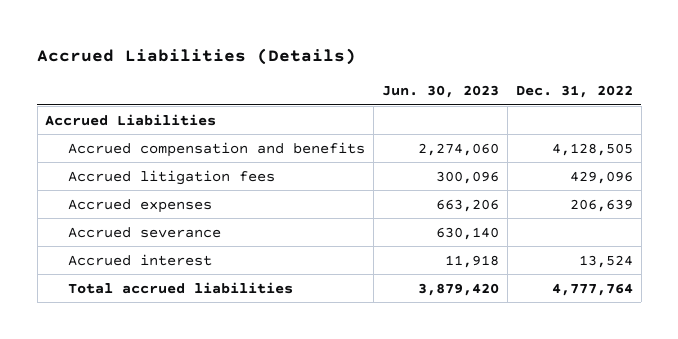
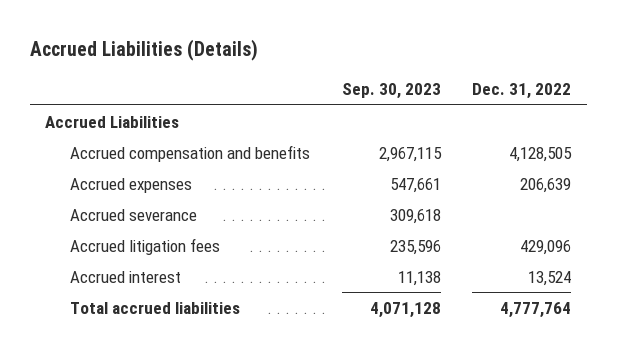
- | Jun. 30, 2023 | Dec. 31, 2022
+ | Sep. 30, 2023 | Dec. 31, 2022
moved down: Accrued litigation fees | 235,596 | 429,096

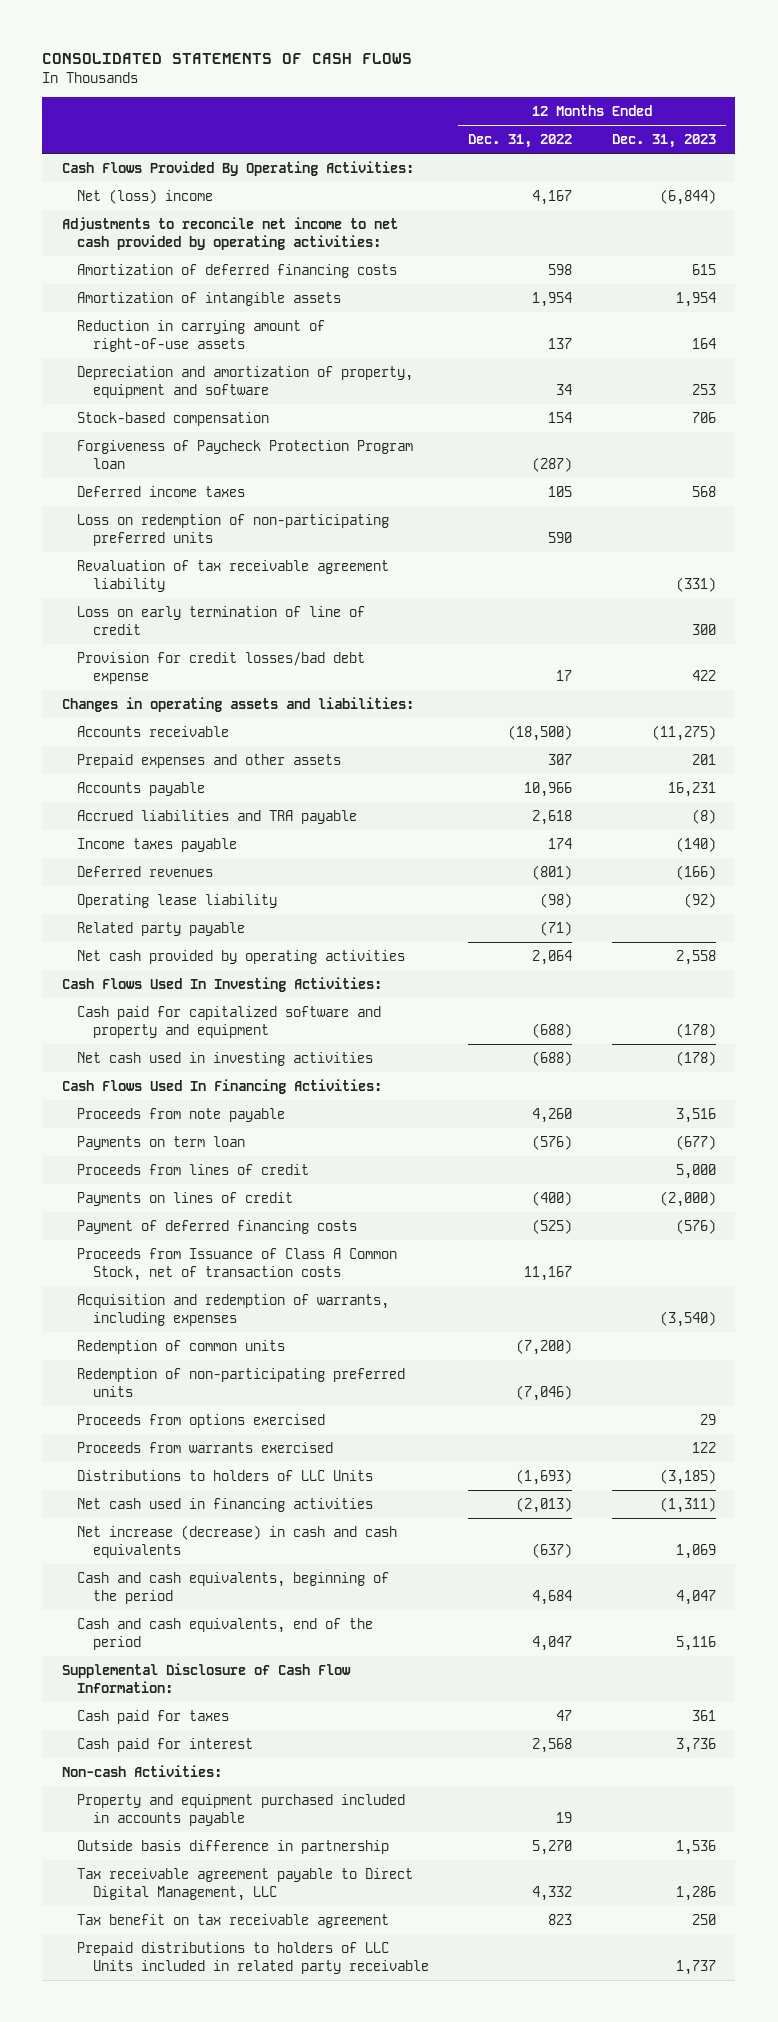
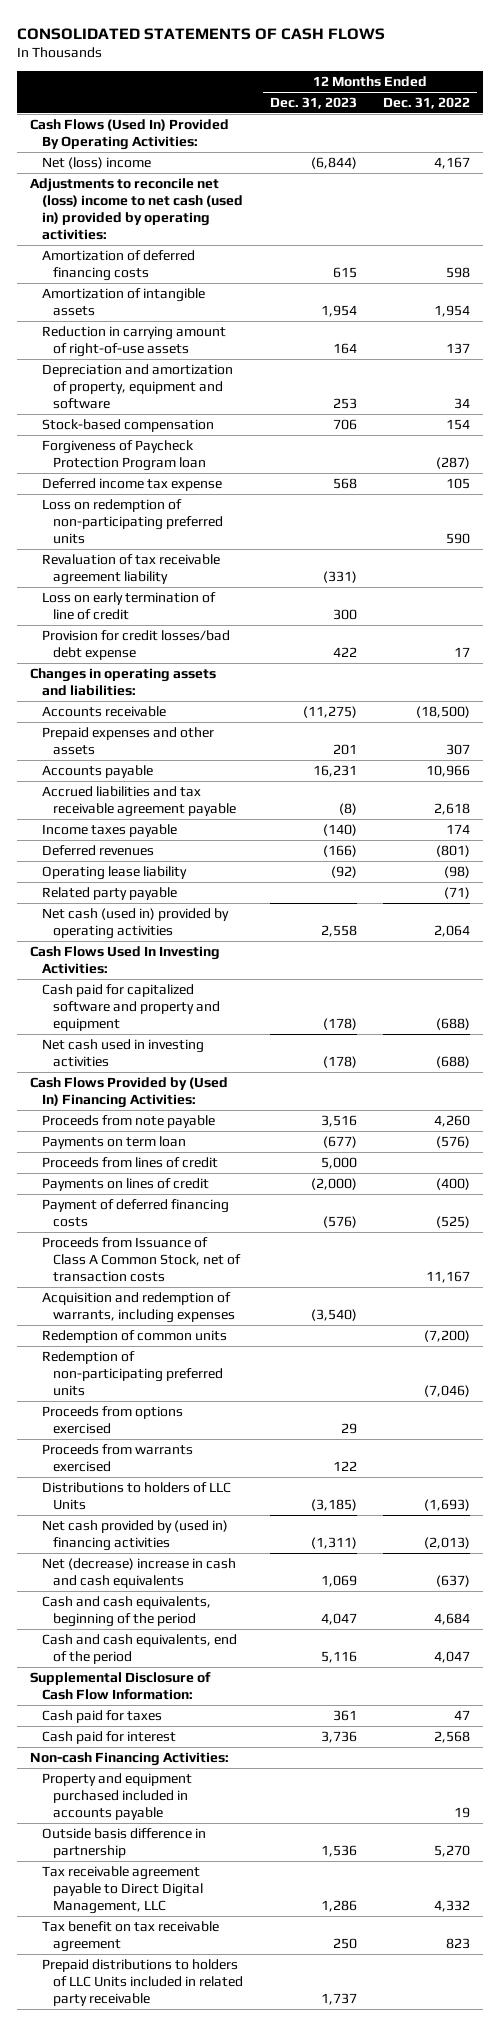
- | 12 Months Ended Dec. 31, 2022 | 12 Months Ended Dec. 31, 2023
+ | 12 Months Ended Dec. 31, 2023 | 12 Months Ended Dec. 31, 2022
- Cash Flows Provided By Operating Activities:
+ Cash Flows (Used In) Provided By Operating Activities:
- Adjustments to reconcile net income to net cash provided by operating activities:
+ Adjustments to reconcile net (loss) income to net cash (used in) provided by operating activities:
- Deferred income taxes | 105 | 568
+ Deferred income tax expense | 568 | 105
- Accrued liabilities and TRA payable | 2,618 | (8)
+ Accrued liabilities and tax receivable agreement payable | (8) | 2,618
- Net cash provided by operating activities | 2,064 | 2,558
+ Net cash (used in) provided by operating activities | 2,558 | 2,064
- Cash Flows Used In Financing Activities:
+ Cash Flows Provided by (Used In) Financing Activities:
- Net cash used in financing activities | (2,013) | (1,311)
- Net increase (decrease) in cash and cash equivalents | (637) | 1,069
+ Net cash provided by (used in) financing activities | (1,311) | (2,013)
+ Net (decrease) increase in cash and cash equivalents | 1,069 | (637)
- Non-cash Activities:
+ Non-cash Financing Activities:

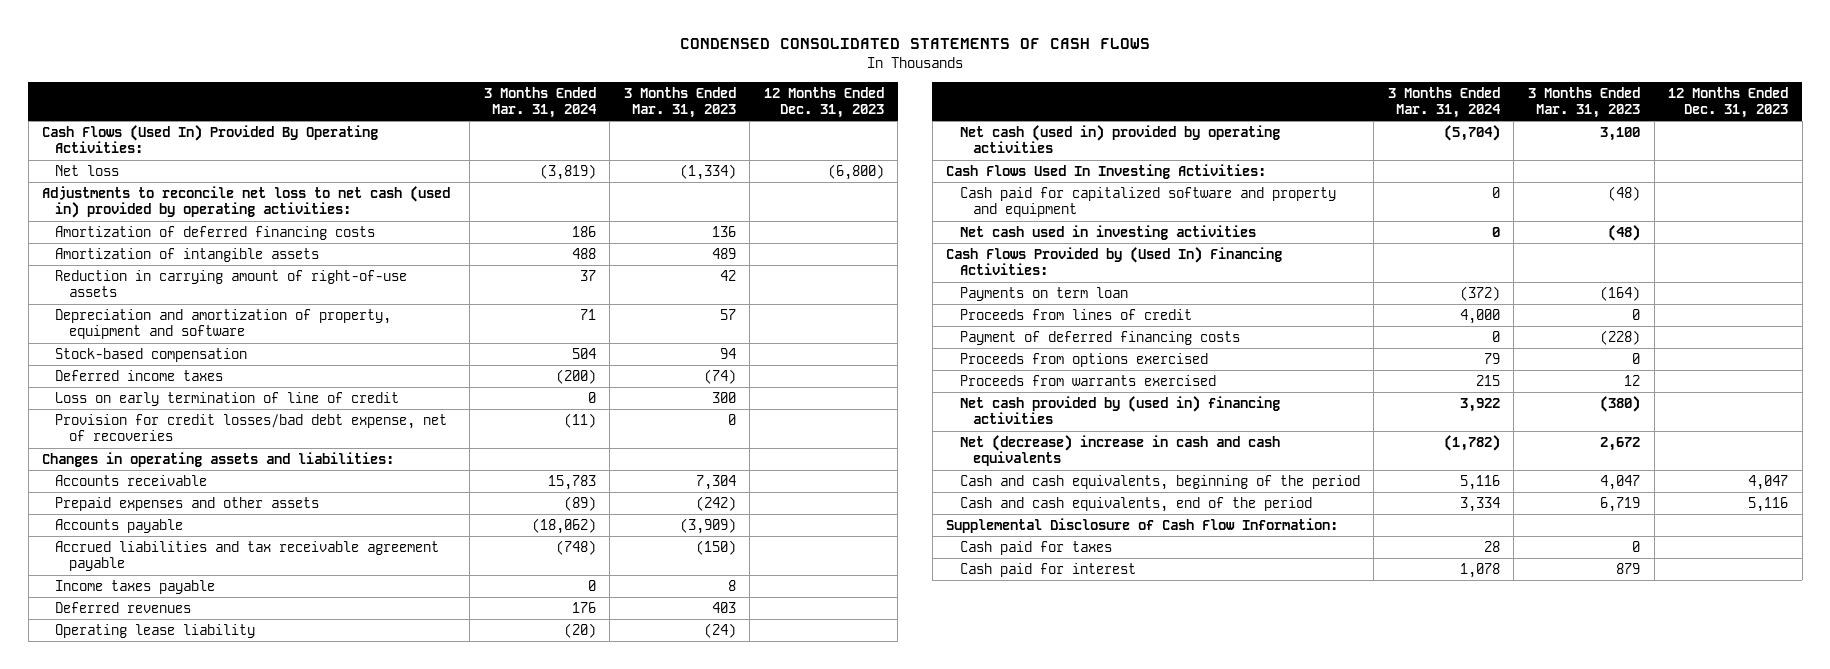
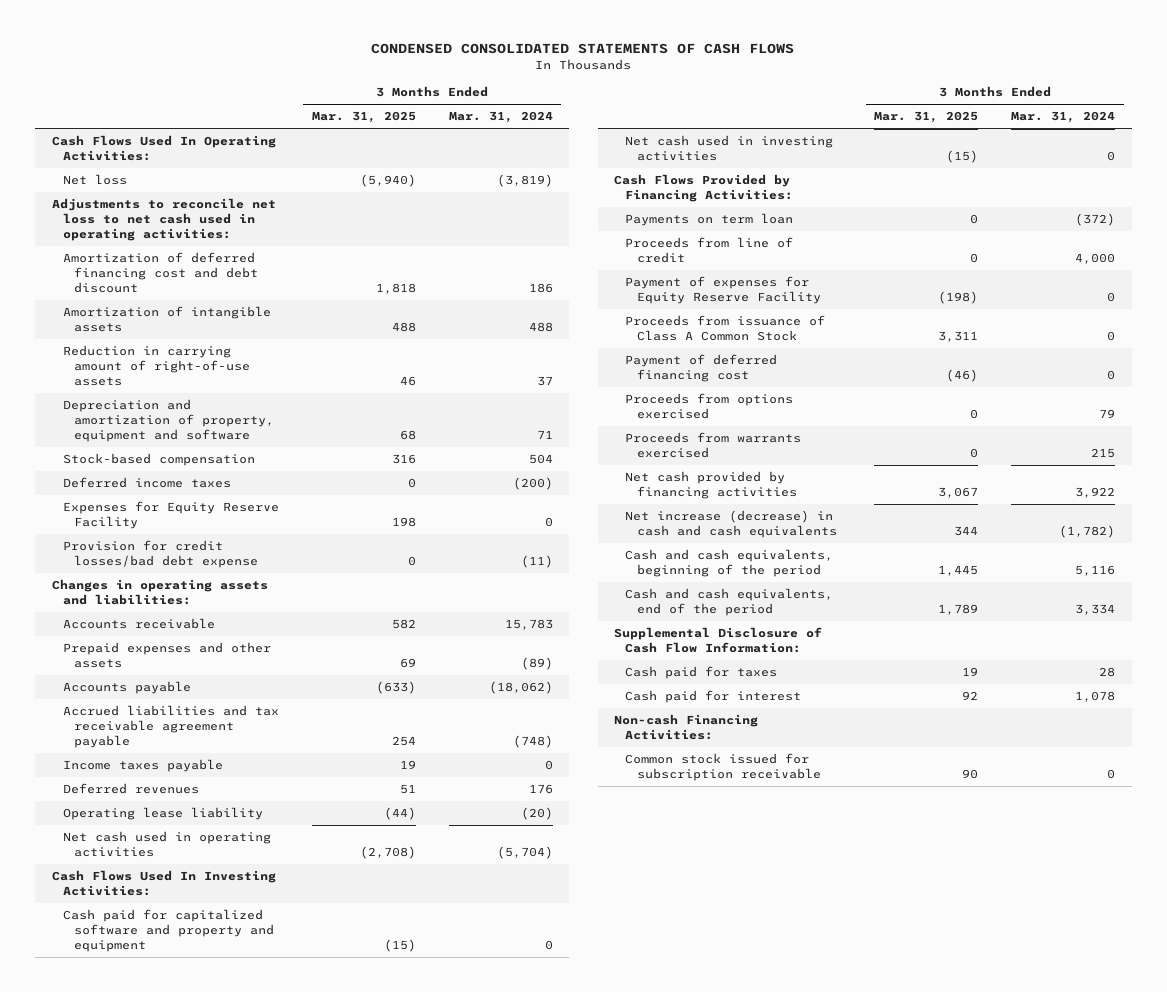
- | 3 Months Ended Mar. 31, 2024 | 3 Months Ended Mar. 31, 2023 | 12 Months Ended Dec. 31, 2023
+ | 3 Months Ended Mar. 31, 2025 | 3 Months Ended Mar. 31, 2024
- Cash Flows (Used In) Provided By Operating Activities:
+ Cash Flows Used In Operating Activities:
- Adjustments to reconcile net loss to net cash (used in) provided by operating activities:
- Amortization of deferred financing costs | 186 | 136 |
+ Adjustments to reconcile net loss to net cash used in operating activities:
+ Amortization of deferred financing cost and debt discount | 1,818 | 186
- Loss on early termination of line of credit | 0 | 300 |
- Provision for credit losses/bad debt expense, net of recoveries | (11) | 0 |
+ Expenses for Equity Reserve Facility | 198 | 0
+ Provision for credit losses/bad debt expense | 0 | (11)
- Net cash (used in) provided by operating activities | (5,704) | 3,100 |
+ Net cash used in operating activities | (2,708) | (5,704)
- Cash Flows Provided by (Used In) Financing Activities:
+ Cash Flows Provided by Financing Activities:
- Proceeds from lines of credit | 4,000 | 0 |
- Payment of deferred financing costs | 0 | (228) |
+ Proceeds from line of credit | 0 | 4,000
+ Payment of expenses for Equity Reserve Facility | (198) | 0
+ Proceeds from issuance of Class A Common Stock | 3,311 | 0
+ Payment of deferred financing cost | (46) | 0
- Net cash provided by (used in) financing activities | 3,922 | (380) |
- Net (decrease) increase in cash and cash equivalents | (1,782) | 2,672 |
+ Net cash provided by financing activities | 3,067 | 3,922
+ Net increase (decrease) in cash and cash equivalents | 344 | (1,782)
+ Non-cash Financing Activities:
+ Common stock issued for subscription receivable | 90 | 0

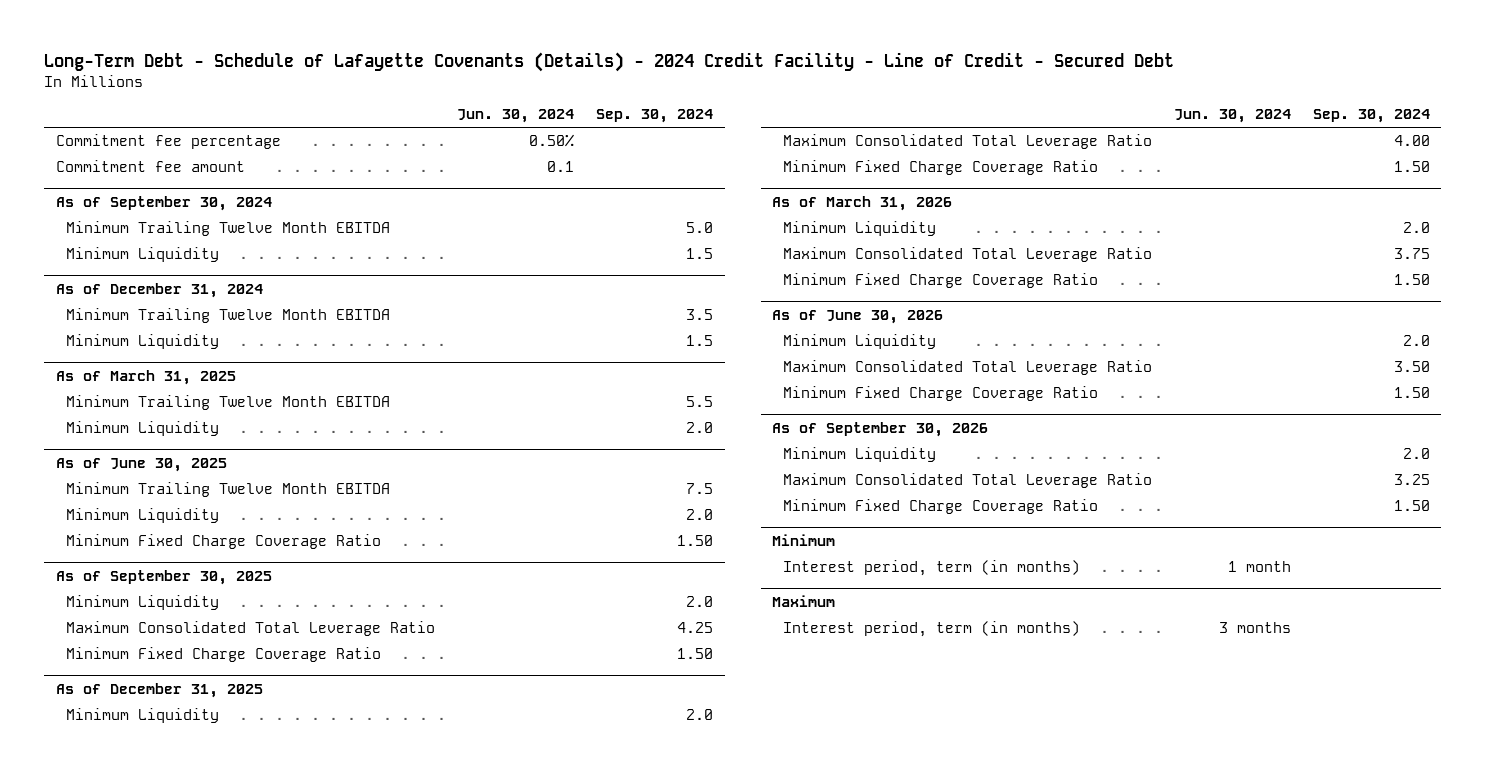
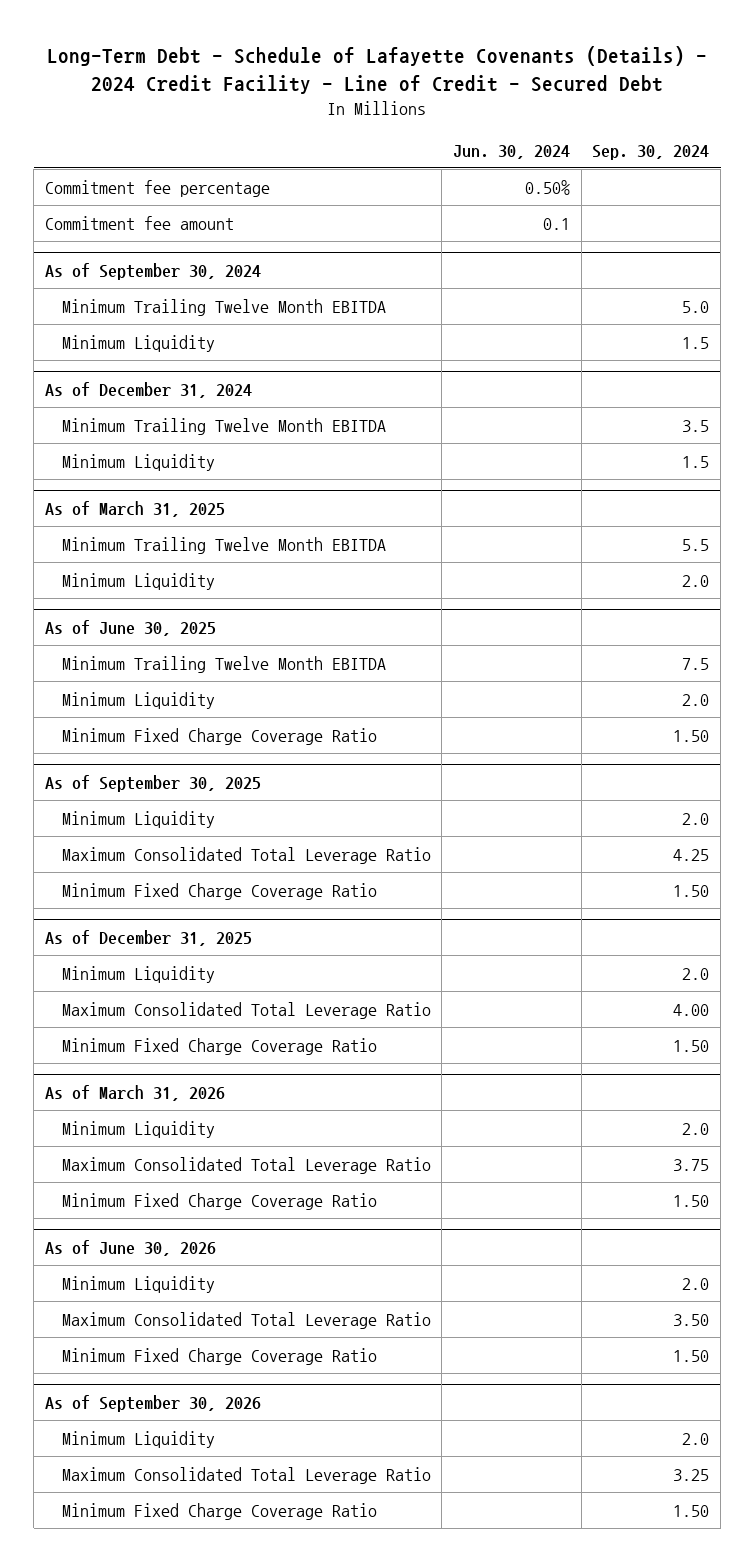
- Minimum
- Interest period, term (in months) | 1 month |
- Maximum
- Interest period, term (in months) | 3 months |

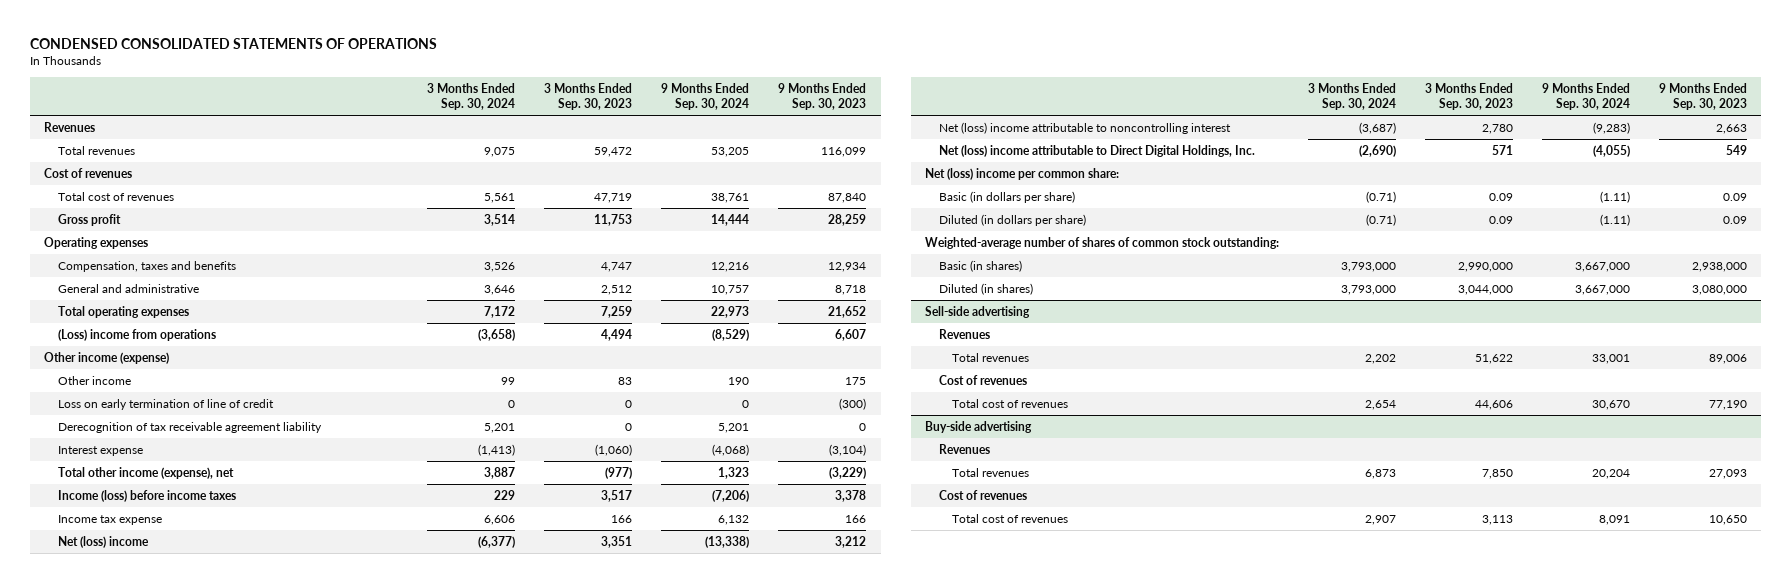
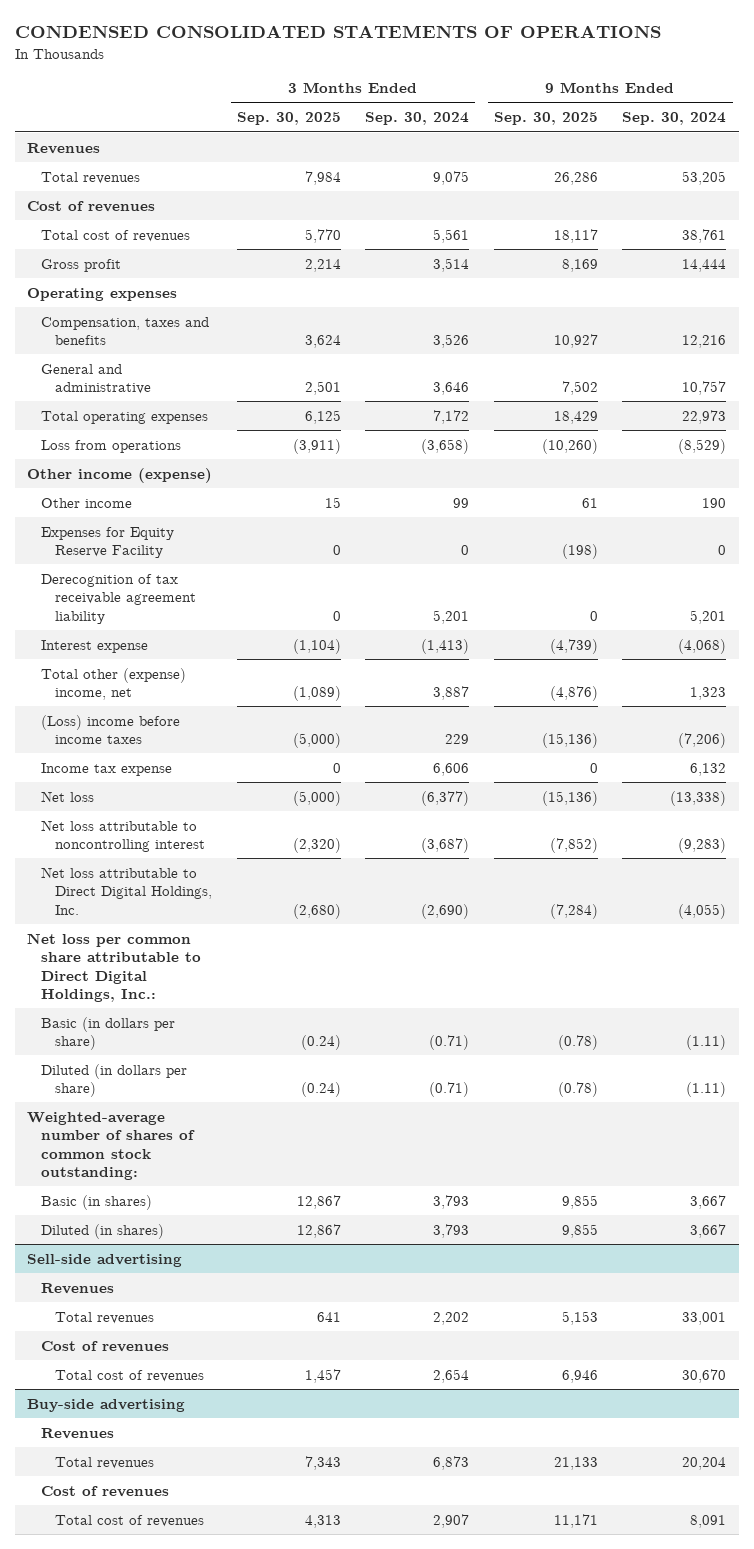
- | 3 Months Ended Sep. 30, 2024 | 3 Months Ended Sep. 30, 2023 | 9 Months Ended Sep. 30, 2024 | 9 Months Ended Sep. 30, 2023
+ | 3 Months Ended Sep. 30, 2025 | 3 Months Ended Sep. 30, 2024 | 9 Months Ended Sep. 30, 2025 | 9 Months Ended Sep. 30, 2024
- (Loss) income from operations | (3,658) | 4,494 | (8,529) | 6,607
+ Loss from operations | (3,911) | (3,658) | (10,260) | (8,529)
- Loss on early termination of line of credit | 0 | 0 | 0 | (300)
+ Expenses for Equity Reserve Facility | 0 | 0 | (198) | 0
- Total other income (expense), net | 3,887 | (977) | 1,323 | (3,229)
- Income (loss) before income taxes | 229 | 3,517 | (7,206) | 3,378
+ Total other (expense) income, net | (1,089) | 3,887 | (4,876) | 1,323
+ (Loss) income before income taxes | (5,000) | 229 | (15,136) | (7,206)
- Net (loss) income | (6,377) | 3,351 | (13,338) | 3,212
- Net (loss) income attributable to noncontrolling interest | (3,687) | 2,780 | (9,283) | 2,663
- Net (loss) income attributable to Direct Digital Holdings, Inc. | (2,690) | 571 | (4,055) | 549
- Net (loss) income per common share:
+ Net loss | (5,000) | (6,377) | (15,136) | (13,338)
+ Net loss attributable to noncontrolling interest | (2,320) | (3,687) | (7,852) | (9,283)
+ Net loss attributable to Direct Digital Holdings, Inc. | (2,680) | (2,690) | (7,284) | (4,055)
+ Net loss per common share attributable to Direct Digital Holdings, Inc.:
- Basic (in shares) | 3,793,000 | 2,990,000 | 3,667,000 | 2,938,000
- Diluted (in shares) | 3,793,000 | 3,044,000 | 3,667,000 | 3,080,000
+ Basic (in shares) | 12,867 | 3,793 | 9,855 | 3,667
+ Diluted (in shares) | 12,867 | 3,793 | 9,855 | 3,667

